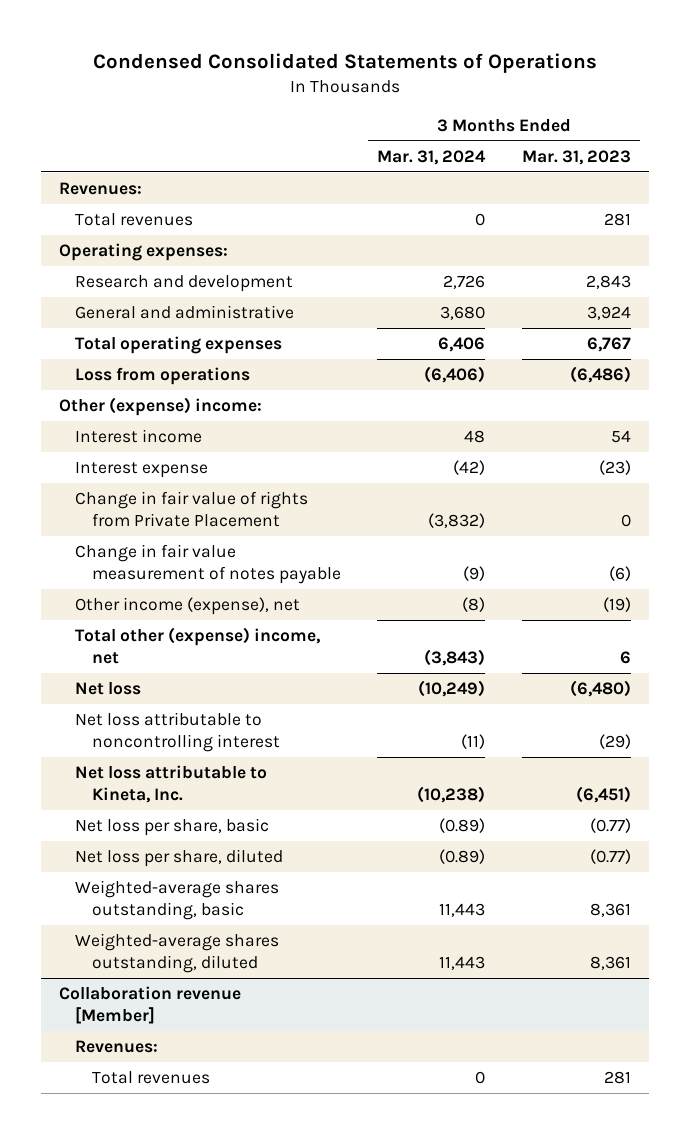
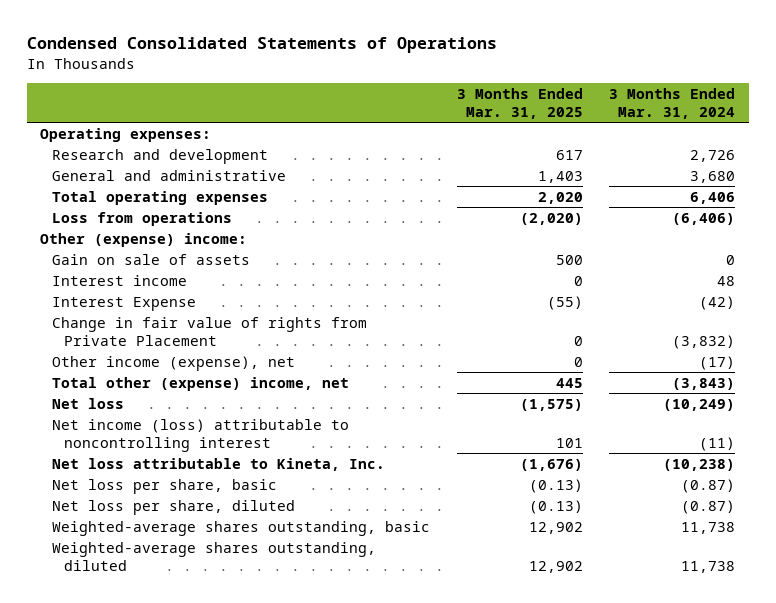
- | 3 Months Ended Mar. 31, 2024 | 3 Months Ended Mar. 31, 2023
+ | 3 Months Ended Mar. 31, 2025 | 3 Months Ended Mar. 31, 2024
- Revenues:
- Total revenues | 0 | 281
+ Gain on sale of assets | 500 | 0
- Interest expense | (42) | (23)
+ Interest Expense | (55) | (42)
- Change in fair value measurement of notes payable | (9) | (6)
- Other income (expense), net | (8) | (19)
+ Other income (expense), net | 0 | (17)
- Net loss attributable to noncontrolling interest | (11) | (29)
+ Net income (loss) attributable to noncontrolling interest | 101 | (11)
- Net loss per share, basic | (0.89) | (0.77)
- Net loss per share, diluted | (0.89) | (0.77)
- Weighted-average shares outstanding, basic | 11,443 | 8,361
- Weighted-average shares outstanding, diluted | 11,443 | 8,361
- Collaboration revenue [Member]
- Revenues:
- Total revenues | 0 | 281
+ Net loss per share, basic | (0.13) | (0.87)
+ Net loss per share, diluted | (0.13) | (0.87)
+ Weighted-average shares outstanding, basic | 12,902 | 11,738
+ Weighted-average shares outstanding, diluted | 12,902 | 11,738

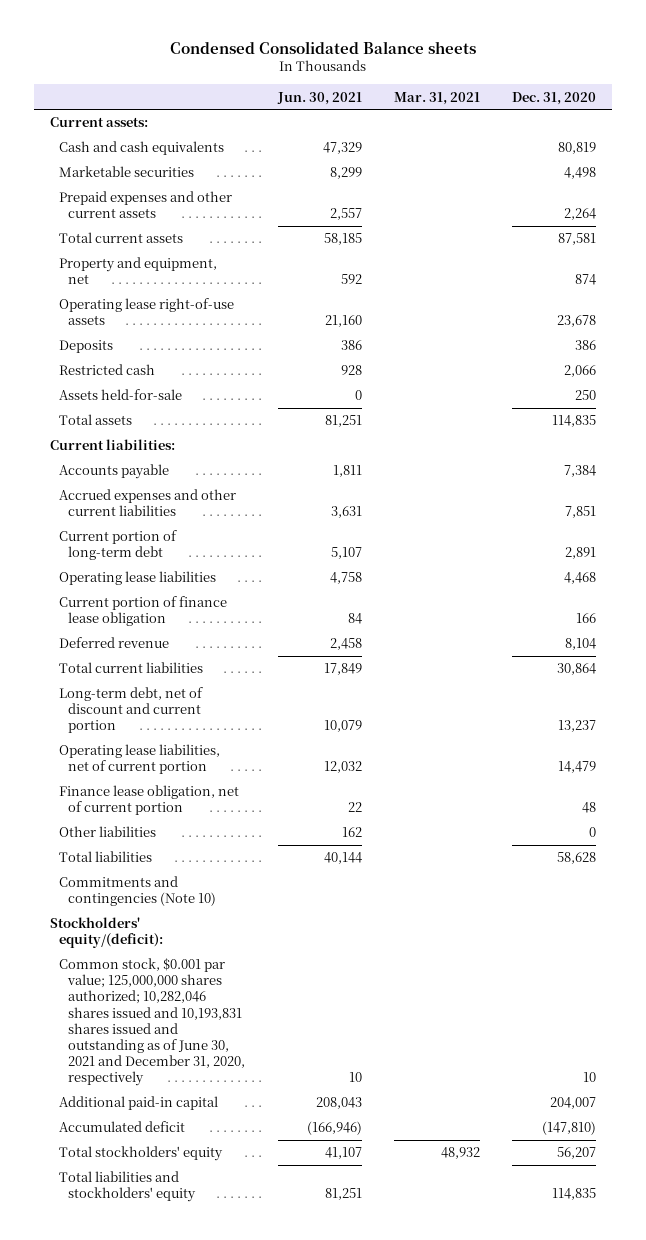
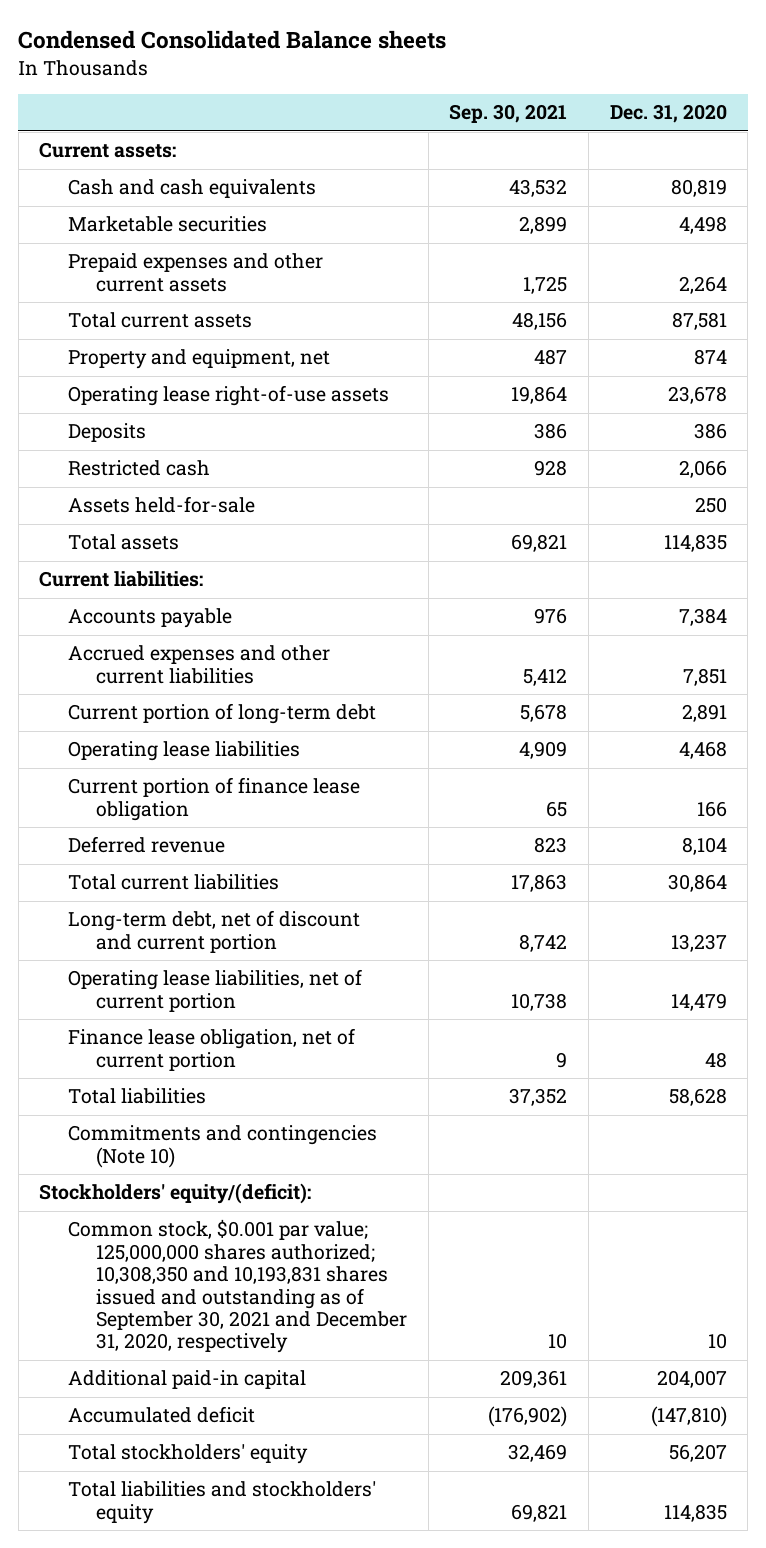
- | Jun. 30, 2021 | Mar. 31, 2021 | Dec. 31, 2020
+ | Sep. 30, 2021 | Dec. 31, 2020
- Other liabilities | 162 | | 0
- Common stock, $0.001 par value; 125,000,000 shares authorized; 10,282,046 shares issued and 10,193,831 shares issued and outstanding as of June 30, 2021 and December 31, 2020, respectively | 10 | | 10
+ Common stock, $0.001 par value; 125,000,000 shares authorized; 10,308,350 and 10,193,831 shares issued and outstanding as of September 30, 2021 and December 31, 2020, respectively | 10 | 10

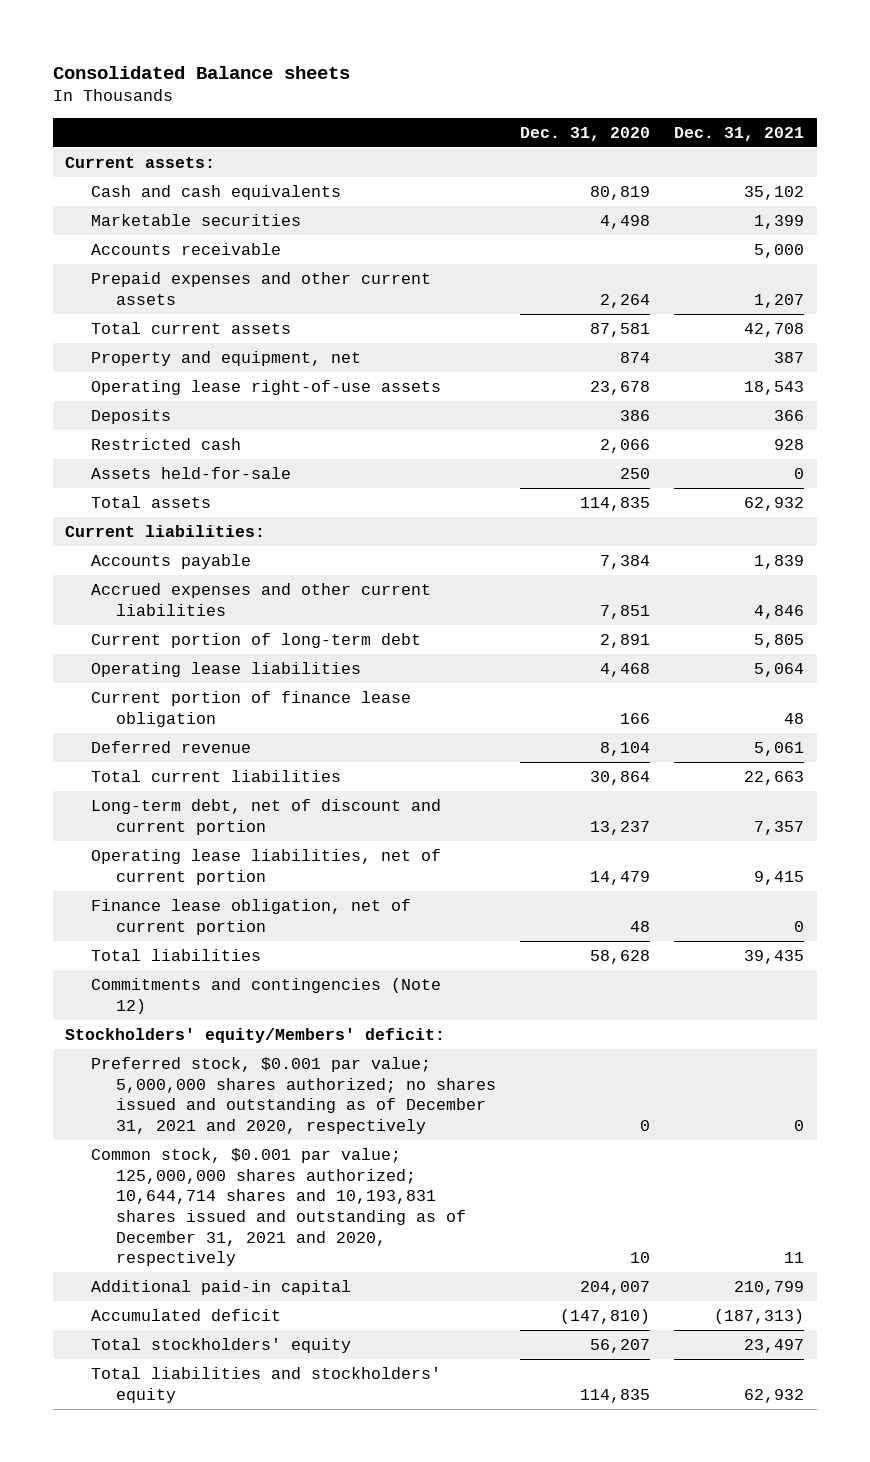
- Condensed Consolidated Balance sheets
+ Consolidated Balance sheets
- | Sep. 30, 2021 | Dec. 31, 2020
+ | Dec. 31, 2020 | Dec. 31, 2021
+ Accounts receivable | | 5,000
- Commitments and contingencies (Note 10)
- Stockholders' equity/(deficit):
- Common stock, $0.001 par value; 125,000,000 shares authorized; 10,308,350 and 10,193,831 shares issued and outstanding as of September 30, 2021 and December 31, 2020, respectively | 10 | 10
+ Commitments and contingencies (Note 12)
+ Stockholders' equity/Members' deficit:
+ Preferred stock, $0.001 par value; 5,000,000 shares authorized; no shares issued and outstanding as of December 31, 2021 and 2020, respectively | 0 | 0
+ Common stock, $0.001 par value; 125,000,000 shares authorized; 10,644,714 shares and 10,193,831 shares issued and outstanding as of December 31, 2021 and 2020, respectively | 10 | 11

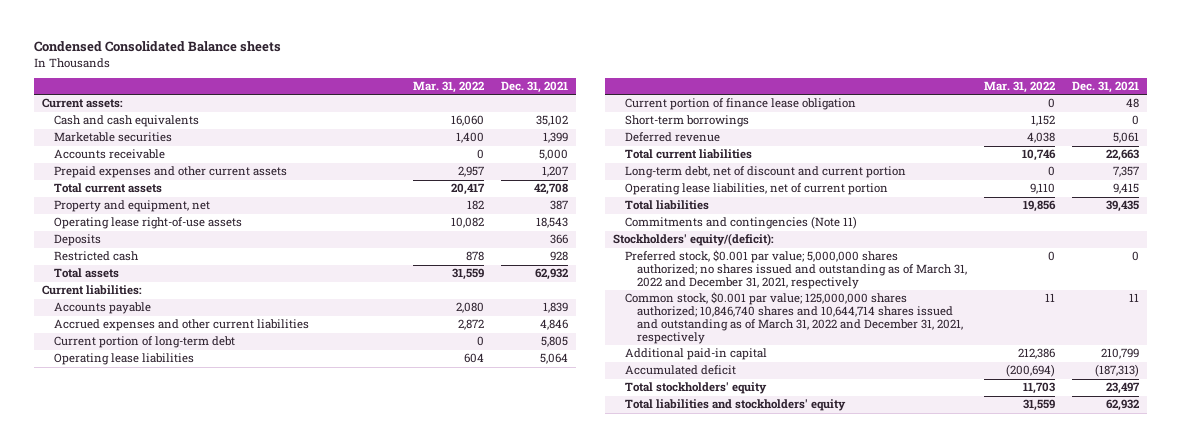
- Consolidated Balance sheets
+ Condensed Consolidated Balance sheets
- | Dec. 31, 2020 | Dec. 31, 2021
+ | Mar. 31, 2022 | Dec. 31, 2021
- Assets held-for-sale | 250 | 0
+ Short-term borrowings | 1,152 | 0
- Finance lease obligation, net of current portion | 48 | 0
- Commitments and contingencies (Note 12)
- Stockholders' equity/Members' deficit:
- Preferred stock, $0.001 par value; 5,000,000 shares authorized; no shares issued and outstanding as of December 31, 2021 and 2020, respectively | 0 | 0
- Common stock, $0.001 par value; 125,000,000 shares authorized; 10,644,714 shares and 10,193,831 shares issued and outstanding as of December 31, 2021 and 2020, respectively | 10 | 11
+ Commitments and contingencies (Note 11)
+ Stockholders' equity/(deficit):
+ Preferred stock, $0.001 par value; 5,000,000 shares authorized; no shares issued and outstanding as of March 31, 2022 and December 31, 2021, respectively | 0 | 0
+ Common stock, $0.001 par value; 125,000,000 shares authorized; 10,846,740 shares and 10,644,714 shares issued and outstanding as of March 31, 2022 and December 31, 2021, respectively | 11 | 11

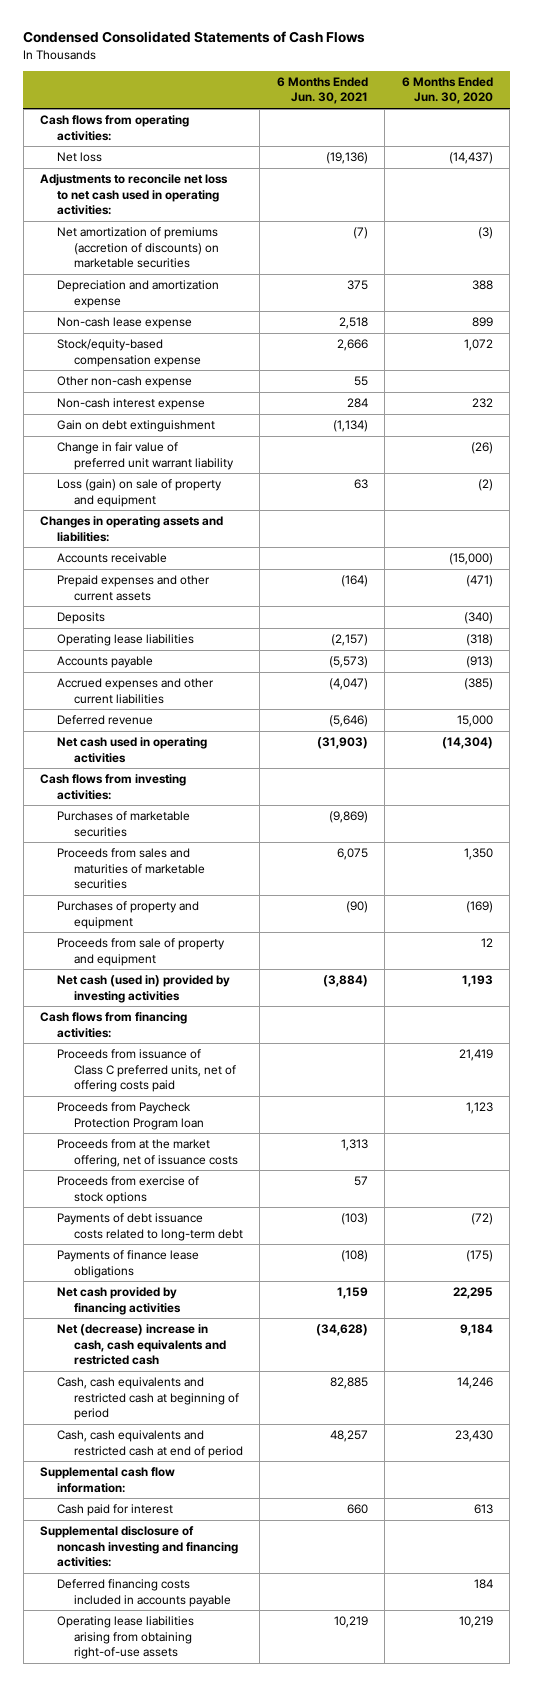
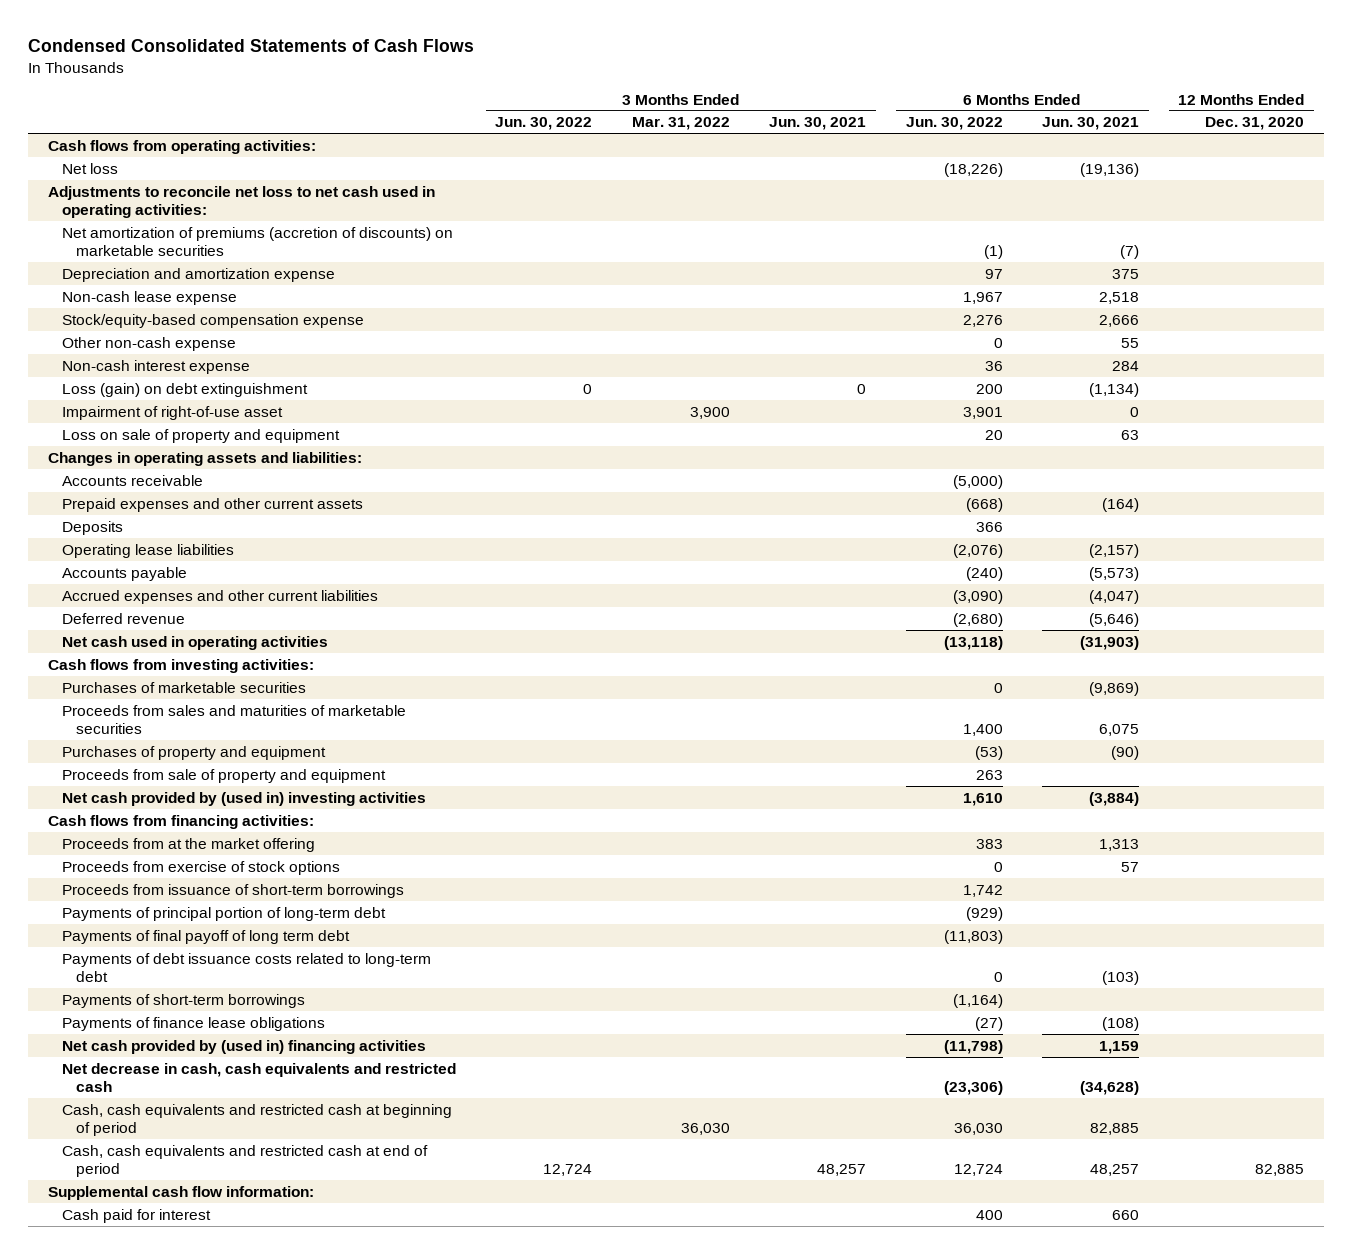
- | 6 Months Ended Jun. 30, 2021 | 6 Months Ended Jun. 30, 2020
+ | 3 Months Ended Jun. 30, 2022 | 3 Months Ended Mar. 31, 2022 | 3 Months Ended Jun. 30, 2021 | 6 Months Ended Jun. 30, 2022 | 6 Months Ended Jun. 30, 2021 | 12 Months Ended Dec. 31, 2020
- Gain on debt extinguishment | (1,134) |
- Change in fair value of preferred unit warrant liability | | (26)
- Loss (gain) on sale of property and equipment | 63 | (2)
+ Loss (gain) on debt extinguishment | 0 | | 0 | 200 | (1,134) |
+ Impairment of right-of-use asset | | 3,900 | | 3,901 | 0 |
+ Loss on sale of property and equipment | | | | 20 | 63 |
- Net cash (used in) provided by investing activities | (3,884) | 1,193
+ Net cash provided by (used in) investing activities | | | | 1,610 | (3,884) |
- Proceeds from issuance of Class C preferred units, net of offering costs paid | | 21,419
- Proceeds from Paycheck Protection Program loan | | 1,123
- Proceeds from at the market offering, net of issuance costs | 1,313 |
+ Proceeds from at the market offering | | | | 383 | 1,313 |
+ Proceeds from issuance of short-term borrowings | | | | 1,742 | |
+ Payments of principal portion of long-term debt | | | | (929) | |
+ Payments of final payoff of long term debt | | | | (11,803) | |
+ Payments of short-term borrowings | | | | (1,164) | |
- Net cash provided by financing activities | 1,159 | 22,295
- Net (decrease) increase in cash, cash equivalents and restricted cash | (34,628) | 9,184
+ Net cash provided by (used in) financing activities | | | | (11,798) | 1,159 |
+ Net decrease in cash, cash equivalents and restricted cash | | | | (23,306) | (34,628) |
- Supplemental disclosure of noncash investing and financing activities:
- Deferred financing costs included in accounts payable | | 184
- Operating lease liabilities arising from obtaining right-of-use assets | 10,219 | 10,219

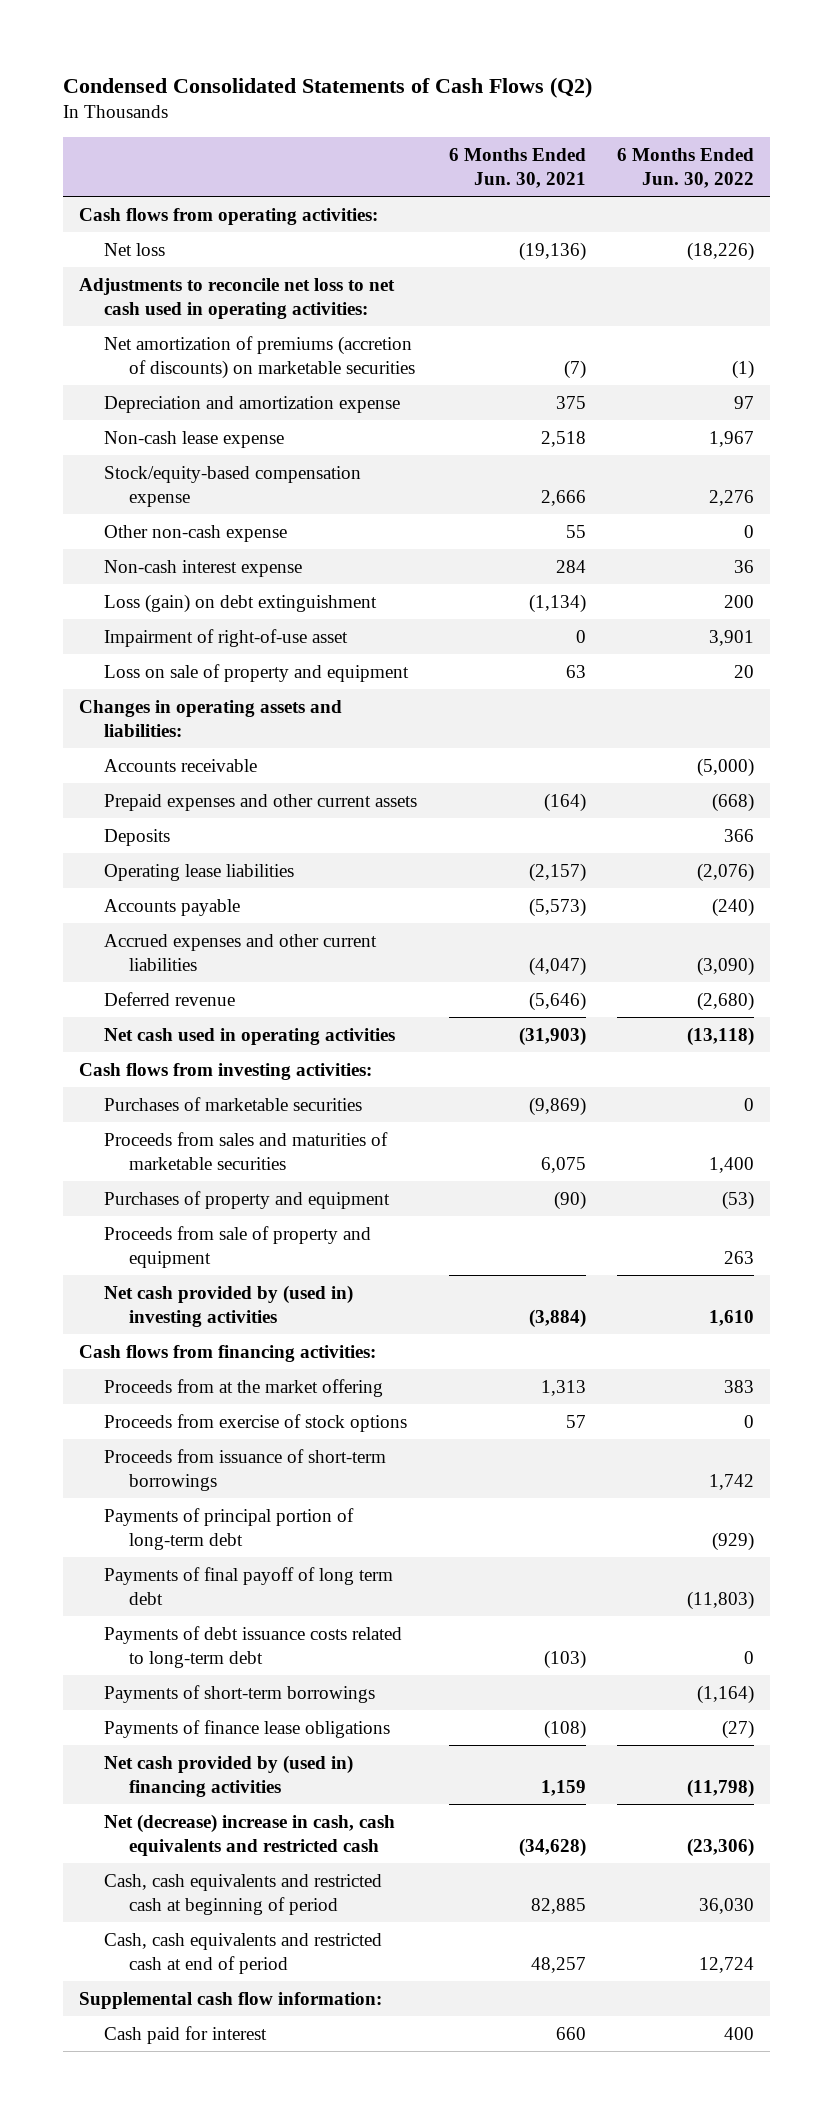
- Condensed Consolidated Statements of Cash Flows
+ Condensed Consolidated Statements of Cash Flows (Q2)
- | 3 Months Ended Jun. 30, 2022 | 3 Months Ended Mar. 31, 2022 | 3 Months Ended Jun. 30, 2021 | 6 Months Ended Jun. 30, 2022 | 6 Months Ended Jun. 30, 2021 | 12 Months Ended Dec. 31, 2020
+ | 6 Months Ended Jun. 30, 2021 | 6 Months Ended Jun. 30, 2022
- Net decrease in cash, cash equivalents and restricted cash | | | | (23,306) | (34,628) |
+ Net (decrease) increase in cash, cash equivalents and restricted cash | (34,628) | (23,306)

